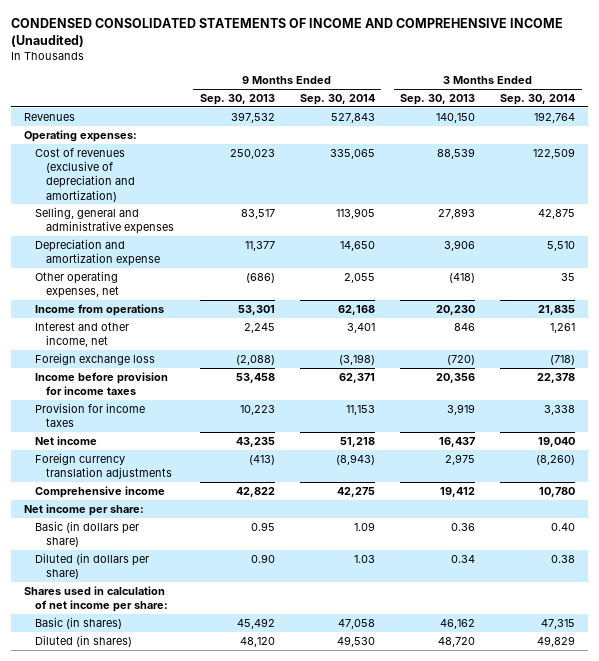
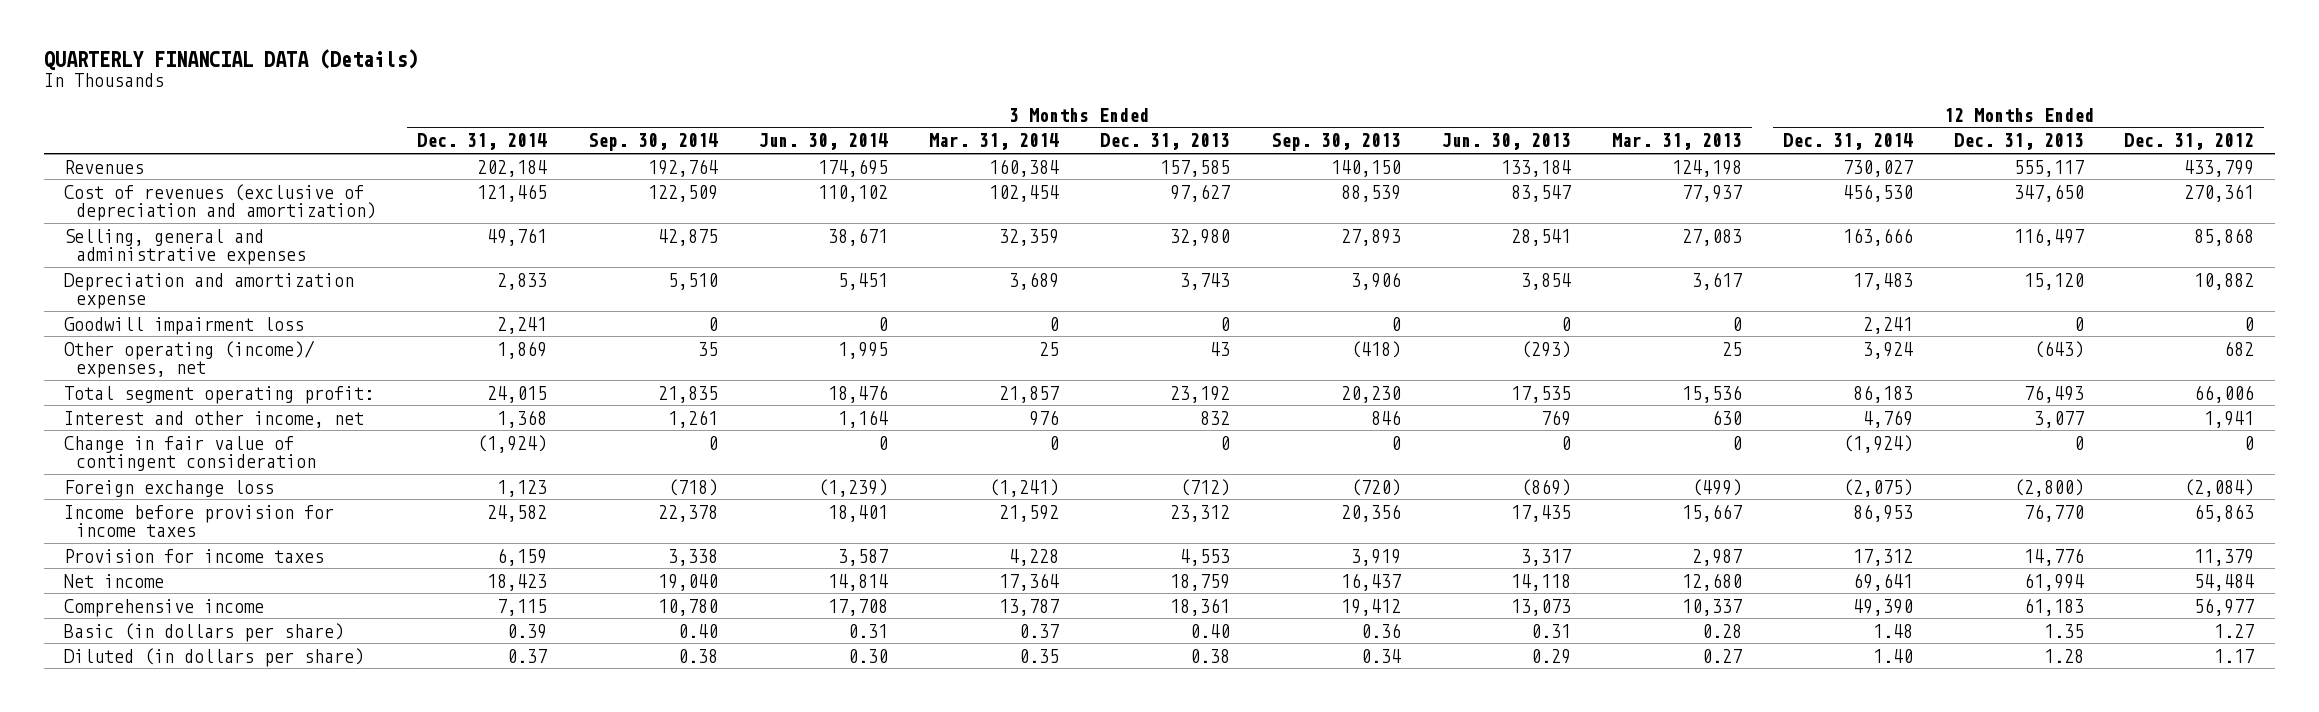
- CONDENSED CONSOLIDATED STATEMENTS OF INCOME AND COMPREHENSIVE INCOME (Unaudited)
+ QUARTERLY FINANCIAL DATA (Details)
- | 9 Months Ended Sep. 30, 2013 | 9 Months Ended Sep. 30, 2014 | 3 Months Ended Sep. 30, 2013 | 3 Months Ended Sep. 30, 2014
+ | 3 Months Ended Dec. 31, 2014 | 3 Months Ended Sep. 30, 2014 | 3 Months Ended Jun. 30, 2014 | 3 Months Ended Mar. 31, 2014 | 3 Months Ended Dec. 31, 2013 | 3 Months Ended Sep. 30, 2013 | 3 Months Ended Jun. 30, 2013 | 3 Months Ended Mar. 31, 2013 | 12 Months Ended Dec. 31, 2014 | 12 Months Ended Dec. 31, 2013 | 12 Months Ended Dec. 31, 2012
- Operating expenses:
- Other operating expenses, net | (686) | 2,055 | (418) | 35
- Income from operations | 53,301 | 62,168 | 20,230 | 21,835
+ Goodwill impairment loss | 2,241 | 0 | 0 | 0 | 0 | 0 | 0 | 0 | 2,241 | 0 | 0
+ Other operating (income)/ expenses, net | 1,869 | 35 | 1,995 | 25 | 43 | (418) | (293) | 25 | 3,924 | (643) | 682
+ Total segment operating profit: | 24,015 | 21,835 | 18,476 | 21,857 | 23,192 | 20,230 | 17,535 | 15,536 | 86,183 | 76,493 | 66,006
+ Change in fair value of contingent consideration | (1,924) | 0 | 0 | 0 | 0 | 0 | 0 | 0 | (1,924) | 0 | 0
- Foreign currency translation adjustments | (413) | (8,943) | 2,975 | (8,260)
- Net income per share:
- Shares used in calculation of net income per share:
- Basic (in shares) | 45,492 | 47,058 | 46,162 | 47,315
- Diluted (in shares) | 48,120 | 49,530 | 48,720 | 49,829

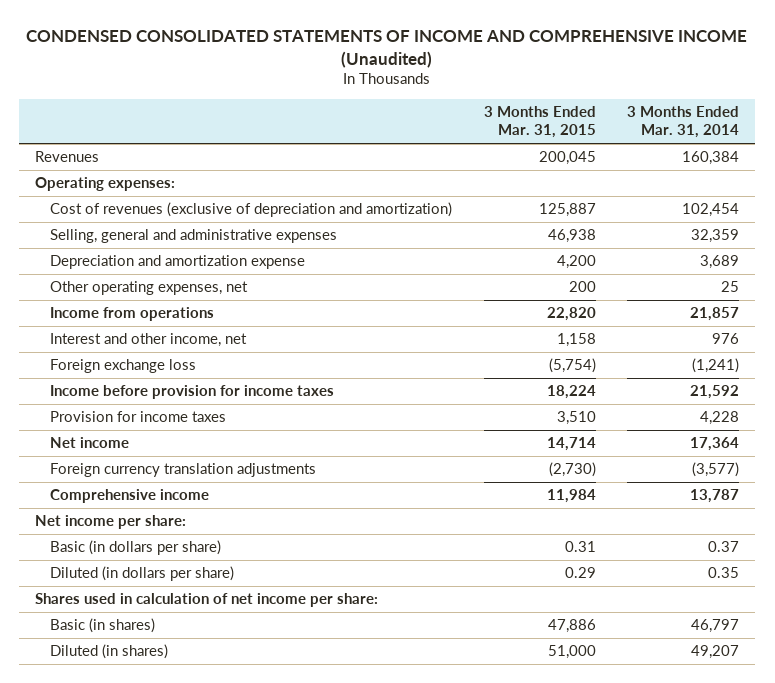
- QUARTERLY FINANCIAL DATA (Details)
+ CONDENSED CONSOLIDATED STATEMENTS OF INCOME AND COMPREHENSIVE INCOME (Unaudited)
- | 3 Months Ended Dec. 31, 2014 | 3 Months Ended Sep. 30, 2014 | 3 Months Ended Jun. 30, 2014 | 3 Months Ended Mar. 31, 2014 | 3 Months Ended Dec. 31, 2013 | 3 Months Ended Sep. 30, 2013 | 3 Months Ended Jun. 30, 2013 | 3 Months Ended Mar. 31, 2013 | 12 Months Ended Dec. 31, 2014 | 12 Months Ended Dec. 31, 2013 | 12 Months Ended Dec. 31, 2012
+ | 3 Months Ended Mar. 31, 2015 | 3 Months Ended Mar. 31, 2014
+ Operating expenses:
- Goodwill impairment loss | 2,241 | 0 | 0 | 0 | 0 | 0 | 0 | 0 | 2,241 | 0 | 0
- Other operating (income)/ expenses, net | 1,869 | 35 | 1,995 | 25 | 43 | (418) | (293) | 25 | 3,924 | (643) | 682
- Total segment operating profit: | 24,015 | 21,835 | 18,476 | 21,857 | 23,192 | 20,230 | 17,535 | 15,536 | 86,183 | 76,493 | 66,006
+ Other operating expenses, net | 200 | 25
+ Income from operations | 22,820 | 21,857
- Change in fair value of contingent consideration | (1,924) | 0 | 0 | 0 | 0 | 0 | 0 | 0 | (1,924) | 0 | 0
+ Foreign currency translation adjustments | (2,730) | (3,577)
+ Net income per share:
+ Shares used in calculation of net income per share:
+ Basic (in shares) | 47,886 | 46,797
+ Diluted (in shares) | 51,000 | 49,207

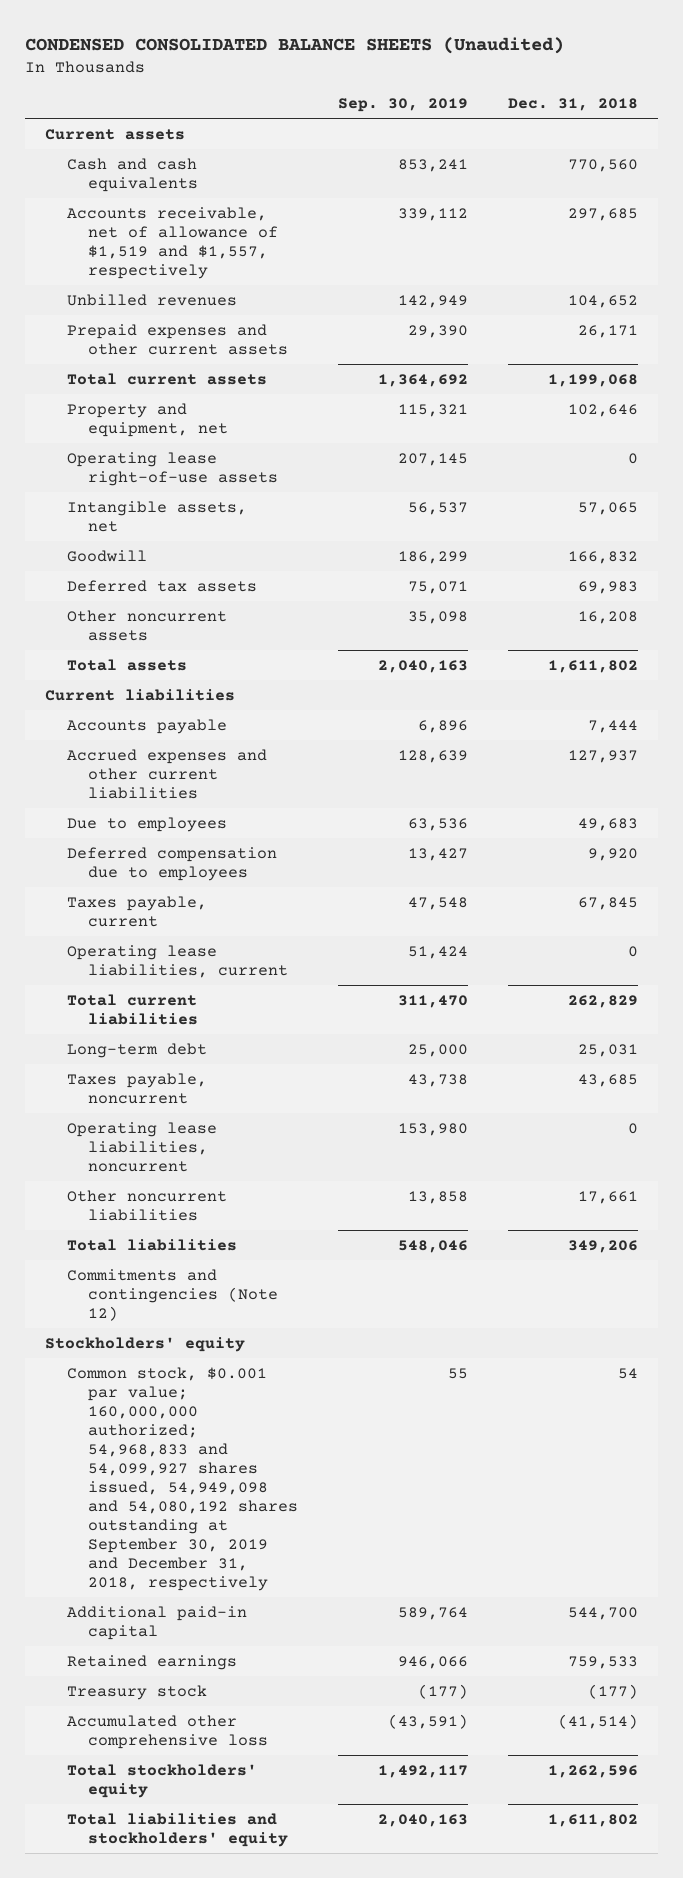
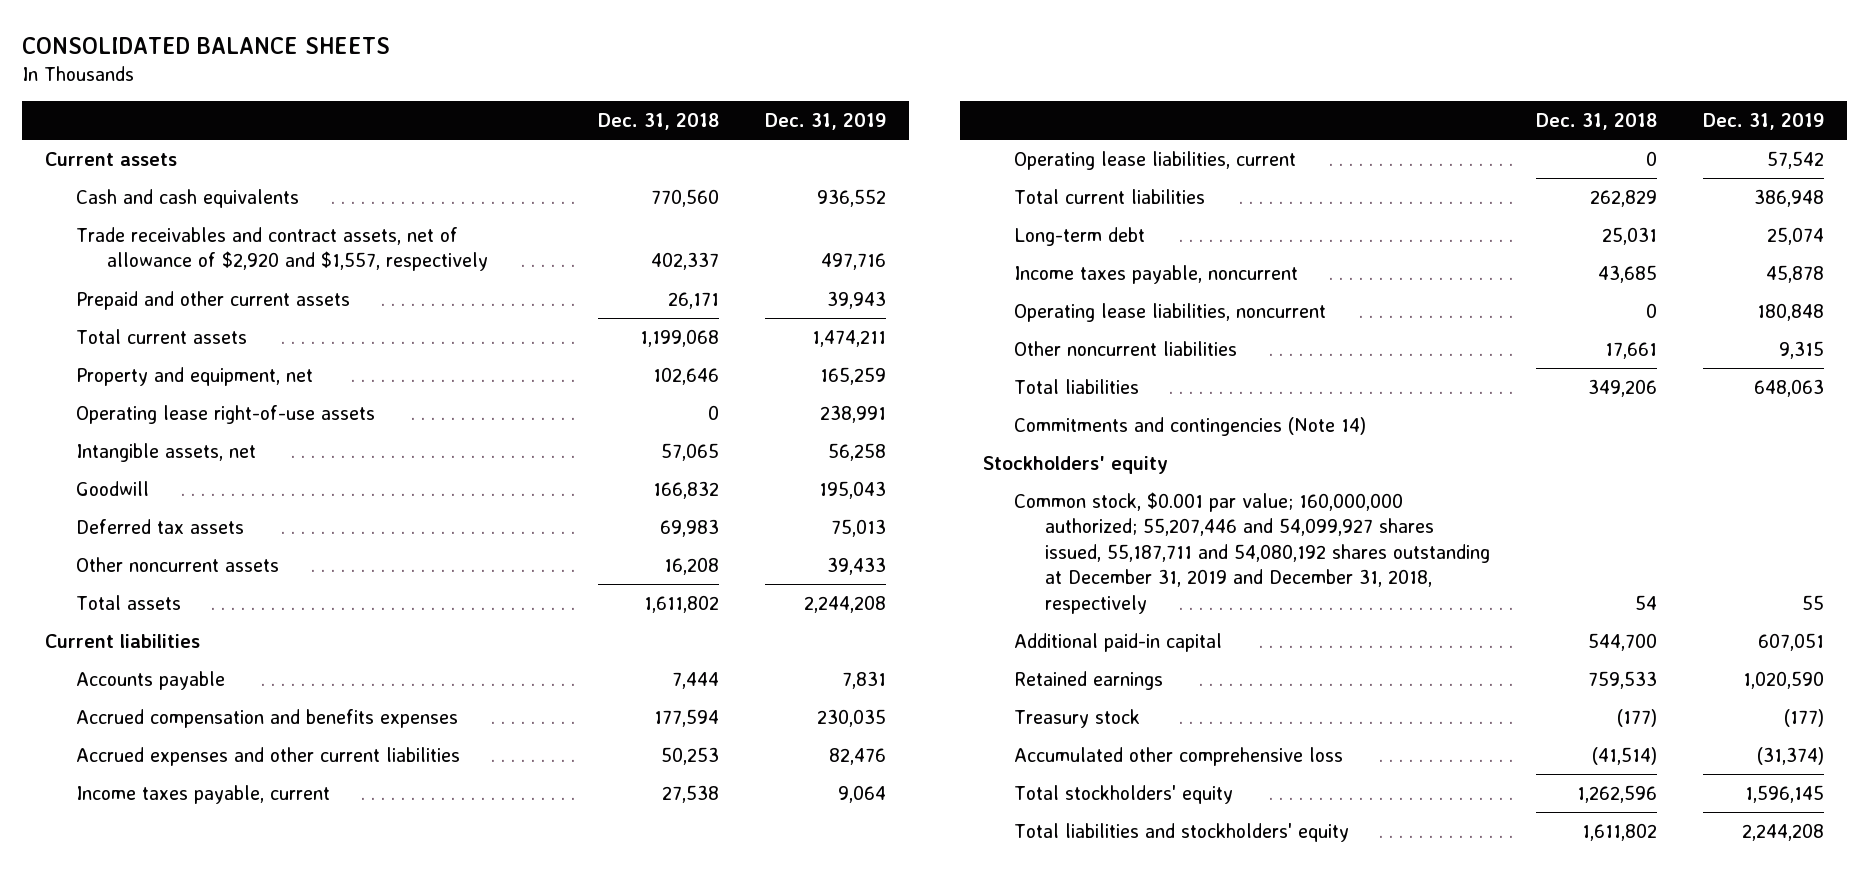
- CONDENSED CONSOLIDATED BALANCE SHEETS (Unaudited)
+ CONSOLIDATED BALANCE SHEETS
- | Sep. 30, 2019 | Dec. 31, 2018
+ | Dec. 31, 2018 | Dec. 31, 2019
- Accounts receivable, net of allowance of $1,519 and $1,557, respectively | 339,112 | 297,685
- Unbilled revenues | 142,949 | 104,652
- Prepaid expenses and other current assets | 29,390 | 26,171
+ Trade receivables and contract assets, net of allowance of $2,920 and $1,557, respectively | 402,337 | 497,716
+ Prepaid and other current assets | 26,171 | 39,943
- Accrued expenses and other current liabilities | 128,639 | 127,937
- Due to employees | 63,536 | 49,683
- Deferred compensation due to employees | 13,427 | 9,920
- Taxes payable, current | 47,548 | 67,845
+ Accrued compensation and benefits expenses | 177,594 | 230,035
+ Accrued expenses and other current liabilities | 50,253 | 82,476
+ Income taxes payable, current | 27,538 | 9,064
- Taxes payable, noncurrent | 43,738 | 43,685
+ Income taxes payable, noncurrent | 43,685 | 45,878
- Commitments and contingencies (Note 12)
+ Commitments and contingencies (Note 14)
- Common stock, $0.001 par value; 160,000,000 authorized; 54,968,833 and 54,099,927 shares issued, 54,949,098 and 54,080,192 shares outstanding at September 30, 2019 and December 31, 2018, respectively | 55 | 54
+ Common stock, $0.001 par value; 160,000,000 authorized; 55,207,446 and 54,099,927 shares issued, 55,187,711 and 54,080,192 shares outstanding at December 31, 2019 and December 31, 2018, respectively | 54 | 55

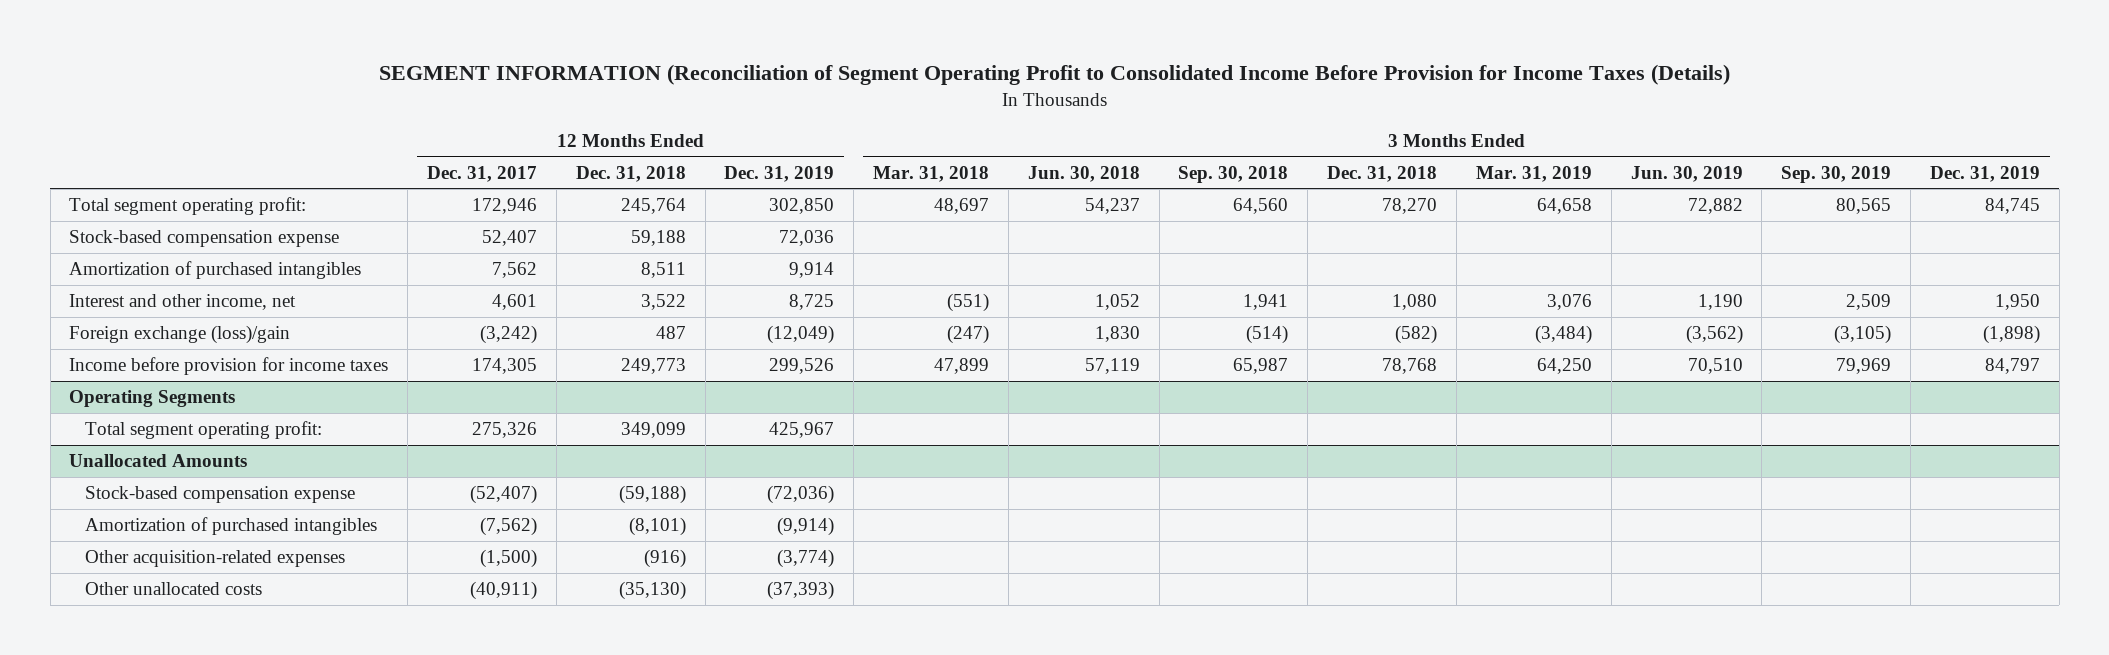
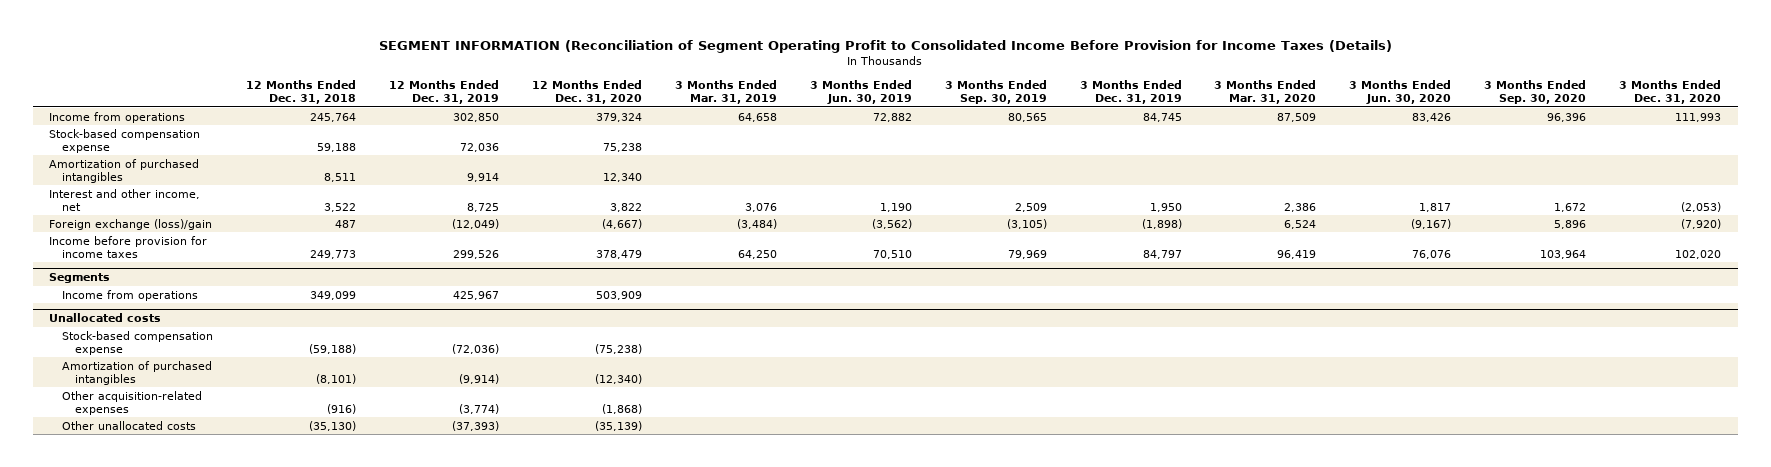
- | 12 Months Ended Dec. 31, 2017 | 12 Months Ended Dec. 31, 2018 | 12 Months Ended Dec. 31, 2019 | 3 Months Ended Mar. 31, 2018 | 3 Months Ended Jun. 30, 2018 | 3 Months Ended Sep. 30, 2018 | 3 Months Ended Dec. 31, 2018 | 3 Months Ended Mar. 31, 2019 | 3 Months Ended Jun. 30, 2019 | 3 Months Ended Sep. 30, 2019 | 3 Months Ended Dec. 31, 2019
+ | 12 Months Ended Dec. 31, 2018 | 12 Months Ended Dec. 31, 2019 | 12 Months Ended Dec. 31, 2020 | 3 Months Ended Mar. 31, 2019 | 3 Months Ended Jun. 30, 2019 | 3 Months Ended Sep. 30, 2019 | 3 Months Ended Dec. 31, 2019 | 3 Months Ended Mar. 31, 2020 | 3 Months Ended Jun. 30, 2020 | 3 Months Ended Sep. 30, 2020 | 3 Months Ended Dec. 31, 2020
- Total segment operating profit: | 172,946 | 245,764 | 302,850 | 48,697 | 54,237 | 64,560 | 78,270 | 64,658 | 72,882 | 80,565 | 84,745
+ Income from operations | 245,764 | 302,850 | 379,324 | 64,658 | 72,882 | 80,565 | 84,745 | 87,509 | 83,426 | 96,396 | 111,993
- Operating Segments
- Total segment operating profit: | 275,326 | 349,099 | 425,967 | | | | | | | |
- Unallocated Amounts
+ Segments
+ Income from operations | 349,099 | 425,967 | 503,909 | | | | | | | |
+ Unallocated costs

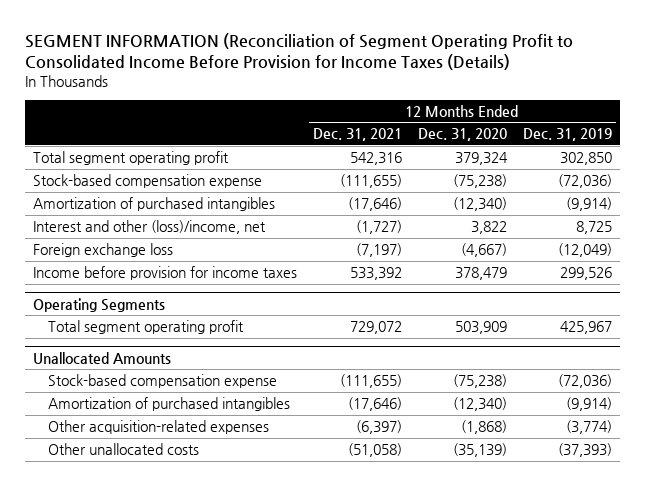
- | 12 Months Ended Dec. 31, 2018 | 12 Months Ended Dec. 31, 2019 | 12 Months Ended Dec. 31, 2020 | 3 Months Ended Mar. 31, 2019 | 3 Months Ended Jun. 30, 2019 | 3 Months Ended Sep. 30, 2019 | 3 Months Ended Dec. 31, 2019 | 3 Months Ended Mar. 31, 2020 | 3 Months Ended Jun. 30, 2020 | 3 Months Ended Sep. 30, 2020 | 3 Months Ended Dec. 31, 2020
+ | 12 Months Ended Dec. 31, 2021 | 12 Months Ended Dec. 31, 2020 | 12 Months Ended Dec. 31, 2019
- Income from operations | 245,764 | 302,850 | 379,324 | 64,658 | 72,882 | 80,565 | 84,745 | 87,509 | 83,426 | 96,396 | 111,993
- Stock-based compensation expense | 59,188 | 72,036 | 75,238 | | | | | | | |
- Amortization of purchased intangibles | 8,511 | 9,914 | 12,340 | | | | | | | |
- Interest and other income, net | 3,522 | 8,725 | 3,822 | 3,076 | 1,190 | 2,509 | 1,950 | 2,386 | 1,817 | 1,672 | (2,053)
- Foreign exchange (loss)/gain | 487 | (12,049) | (4,667) | (3,484) | (3,562) | (3,105) | (1,898) | 6,524 | (9,167) | 5,896 | (7,920)
+ Total segment operating profit | 542,316 | 379,324 | 302,850
+ Stock-based compensation expense | (111,655) | (75,238) | (72,036)
+ Amortization of purchased intangibles | (17,646) | (12,340) | (9,914)
+ Interest and other (loss)/income, net | (1,727) | 3,822 | 8,725
+ Foreign exchange loss | (7,197) | (4,667) | (12,049)
- Segments
- Income from operations | 349,099 | 425,967 | 503,909 | | | | | | | |
- Unallocated costs
+ Operating Segments
+ Total segment operating profit | 729,072 | 503,909 | 425,967
+ Unallocated Amounts

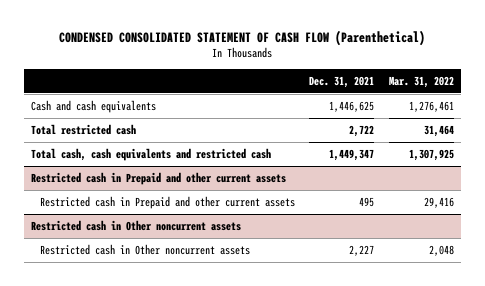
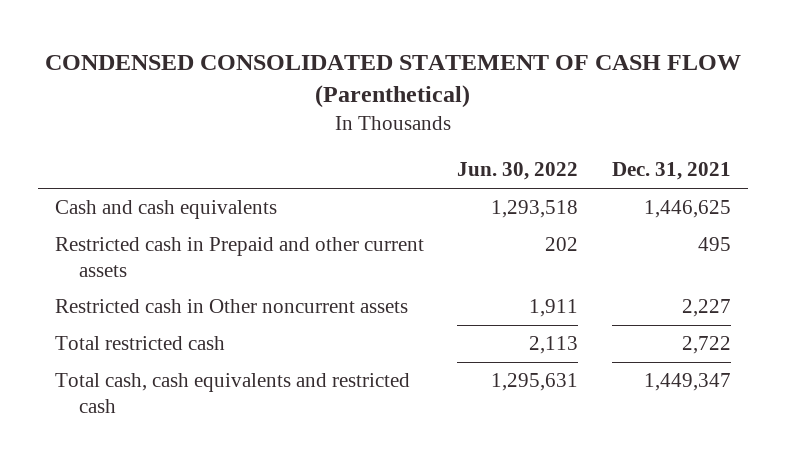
- | Dec. 31, 2021 | Mar. 31, 2022
+ | Jun. 30, 2022 | Dec. 31, 2021
- Restricted cash in Prepaid and other current assets
- Restricted cash in Other noncurrent assets
moved down: Total restricted cash | 2,113 | 2,722
moved down: Total cash, cash equivalents and restricted cash | 1,295,631 | 1,449,347

